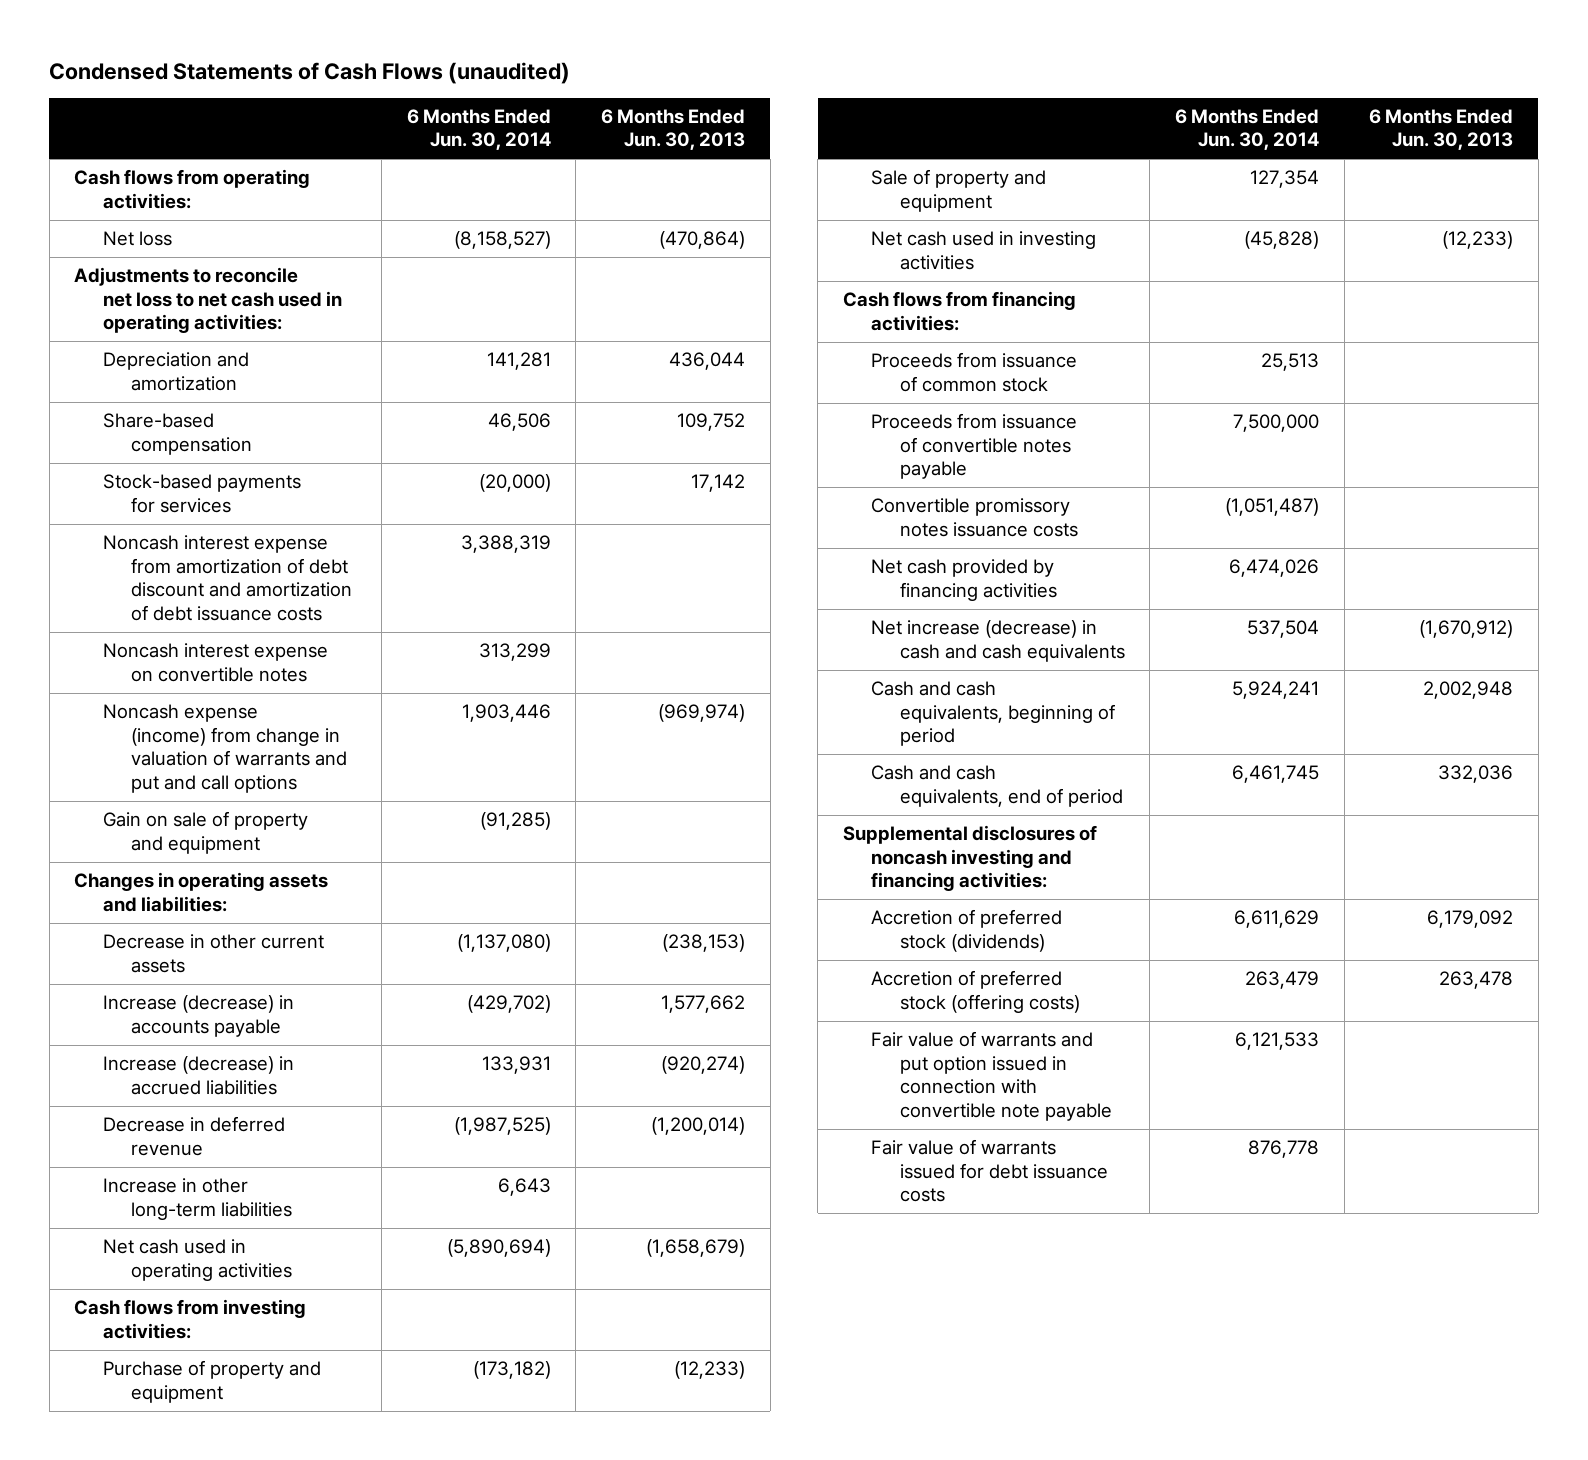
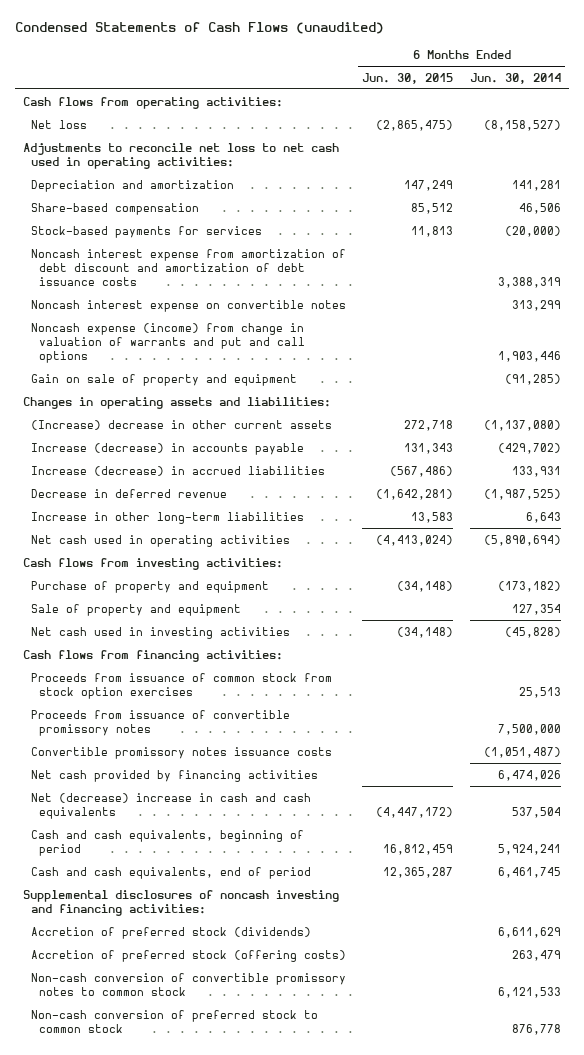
- | 6 Months Ended Jun. 30, 2014 | 6 Months Ended Jun. 30, 2013
+ | 6 Months Ended Jun. 30, 2015 | 6 Months Ended Jun. 30, 2014
- Decrease in other current assets | (1,137,080) | (238,153)
+ (Increase) decrease in other current assets | 272,718 | (1,137,080)
- Proceeds from issuance of common stock | 25,513 |
- Proceeds from issuance of convertible notes payable | 7,500,000 |
+ Proceeds from issuance of common stock from stock option exercises | | 25,513
+ Proceeds from issuance of convertible promissory notes | | 7,500,000
- Net increase (decrease) in cash and cash equivalents | 537,504 | (1,670,912)
+ Net (decrease) increase in cash and cash equivalents | (4,447,172) | 537,504
- Fair value of warrants and put option issued in connection with convertible note payable | 6,121,533 |
- Fair value of warrants issued for debt issuance costs | 876,778 |
+ Non-cash conversion of convertible promissory notes to common stock | | 6,121,533
+ Non-cash conversion of preferred stock to common stock | | 876,778

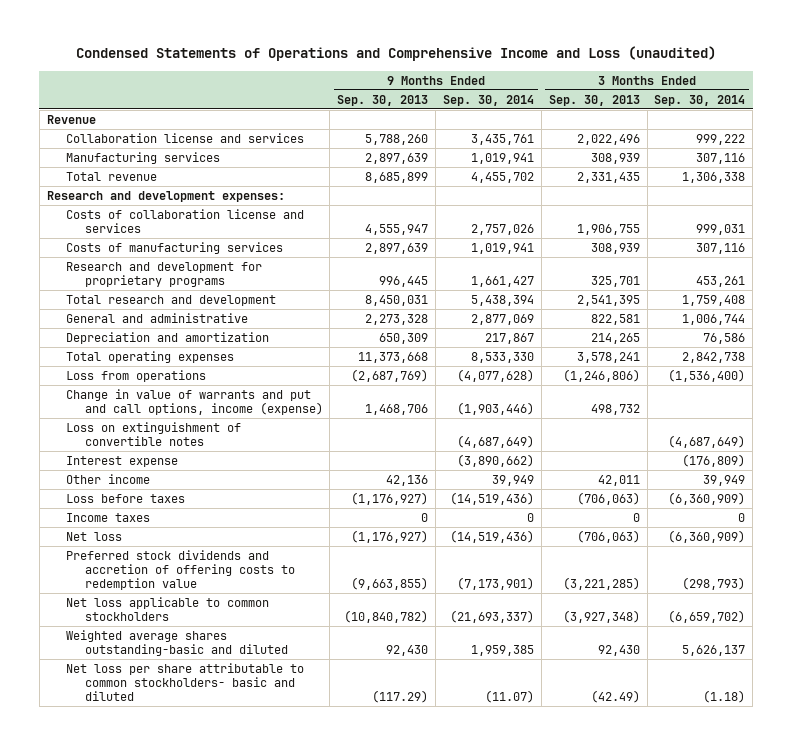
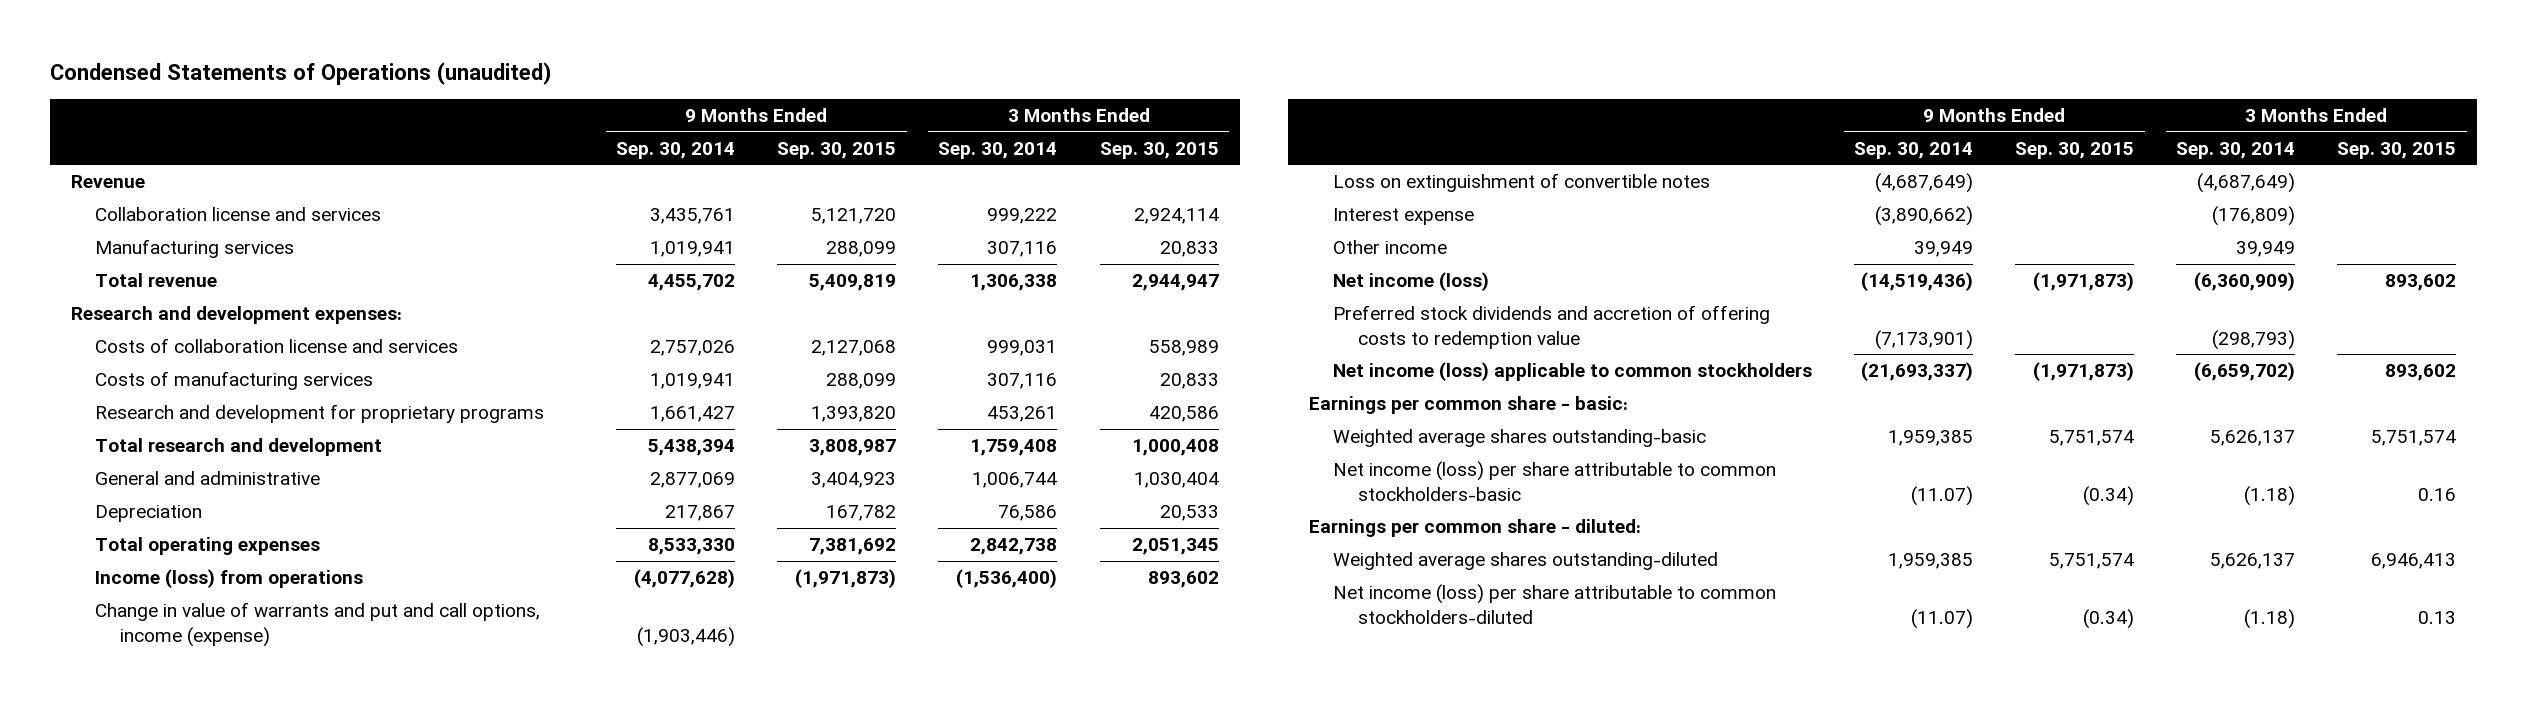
- Condensed Statements of Operations and Comprehensive Income and Loss (unaudited)
+ Condensed Statements of Operations (unaudited)
- | 9 Months Ended Sep. 30, 2013 | 9 Months Ended Sep. 30, 2014 | 3 Months Ended Sep. 30, 2013 | 3 Months Ended Sep. 30, 2014
+ | 9 Months Ended Sep. 30, 2014 | 9 Months Ended Sep. 30, 2015 | 3 Months Ended Sep. 30, 2014 | 3 Months Ended Sep. 30, 2015
- Depreciation and amortization | 650,309 | 217,867 | 214,265 | 76,586
+ Depreciation | 217,867 | 167,782 | 76,586 | 20,533
- Loss from operations | (2,687,769) | (4,077,628) | (1,246,806) | (1,536,400)
+ Income (loss) from operations | (4,077,628) | (1,971,873) | (1,536,400) | 893,602
- Loss before taxes | (1,176,927) | (14,519,436) | (706,063) | (6,360,909)
- Income taxes | 0 | 0 | 0 | 0
- Net loss | (1,176,927) | (14,519,436) | (706,063) | (6,360,909)
+ Net income (loss) | (14,519,436) | (1,971,873) | (6,360,909) | 893,602
- Net loss applicable to common stockholders | (10,840,782) | (21,693,337) | (3,927,348) | (6,659,702)
- Weighted average shares outstanding-basic and diluted | 92,430 | 1,959,385 | 92,430 | 5,626,137
- Net loss per share attributable to common stockholders- basic and diluted | (117.29) | (11.07) | (42.49) | (1.18)
+ Net income (loss) applicable to common stockholders | (21,693,337) | (1,971,873) | (6,659,702) | 893,602
+ Earnings per common share - basic:
+ Weighted average shares outstanding-basic | 1,959,385 | 5,751,574 | 5,626,137 | 5,751,574
+ Net income (loss) per share attributable to common stockholders-basic | (11.07) | (0.34) | (1.18) | 0.16
+ Earnings per common share - diluted:
+ Weighted average shares outstanding-diluted | 1,959,385 | 5,751,574 | 5,626,137 | 6,946,413
+ Net income (loss) per share attributable to common stockholders-diluted | (11.07) | (0.34) | (1.18) | 0.13

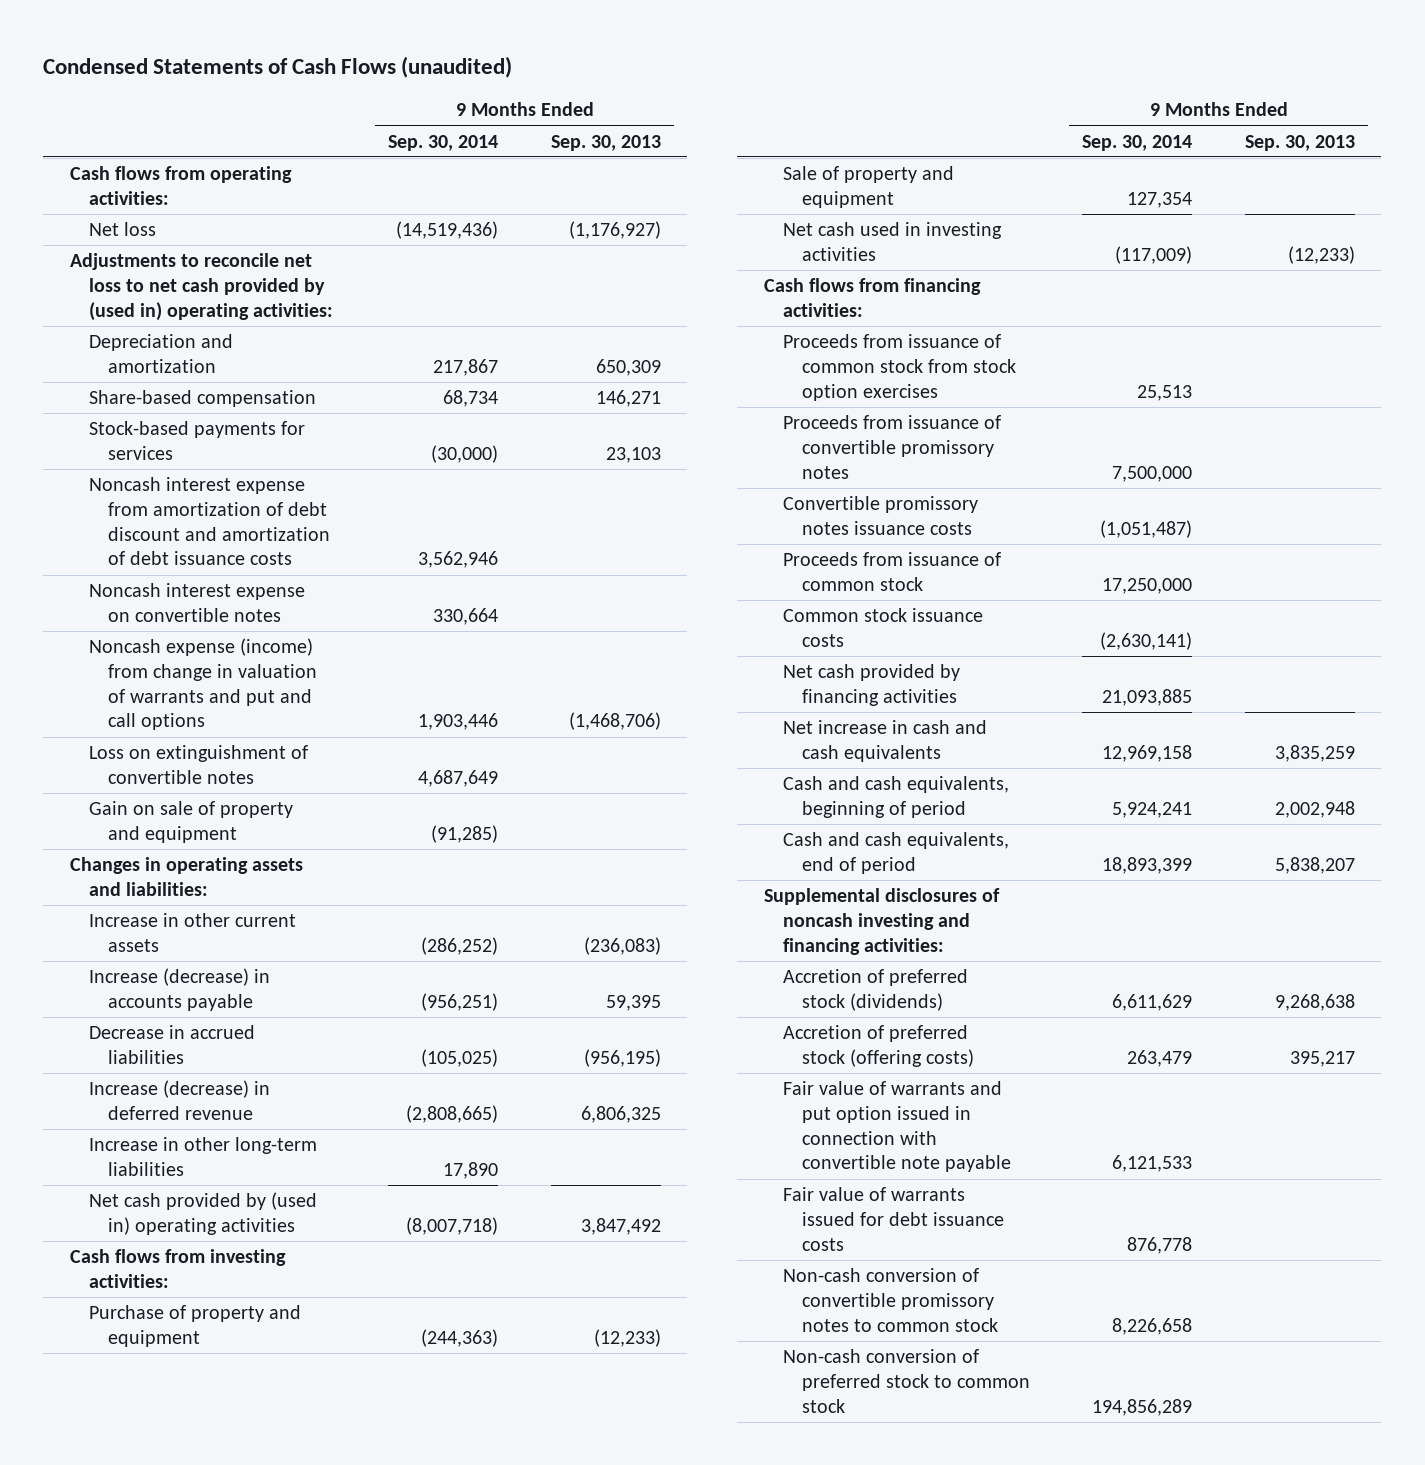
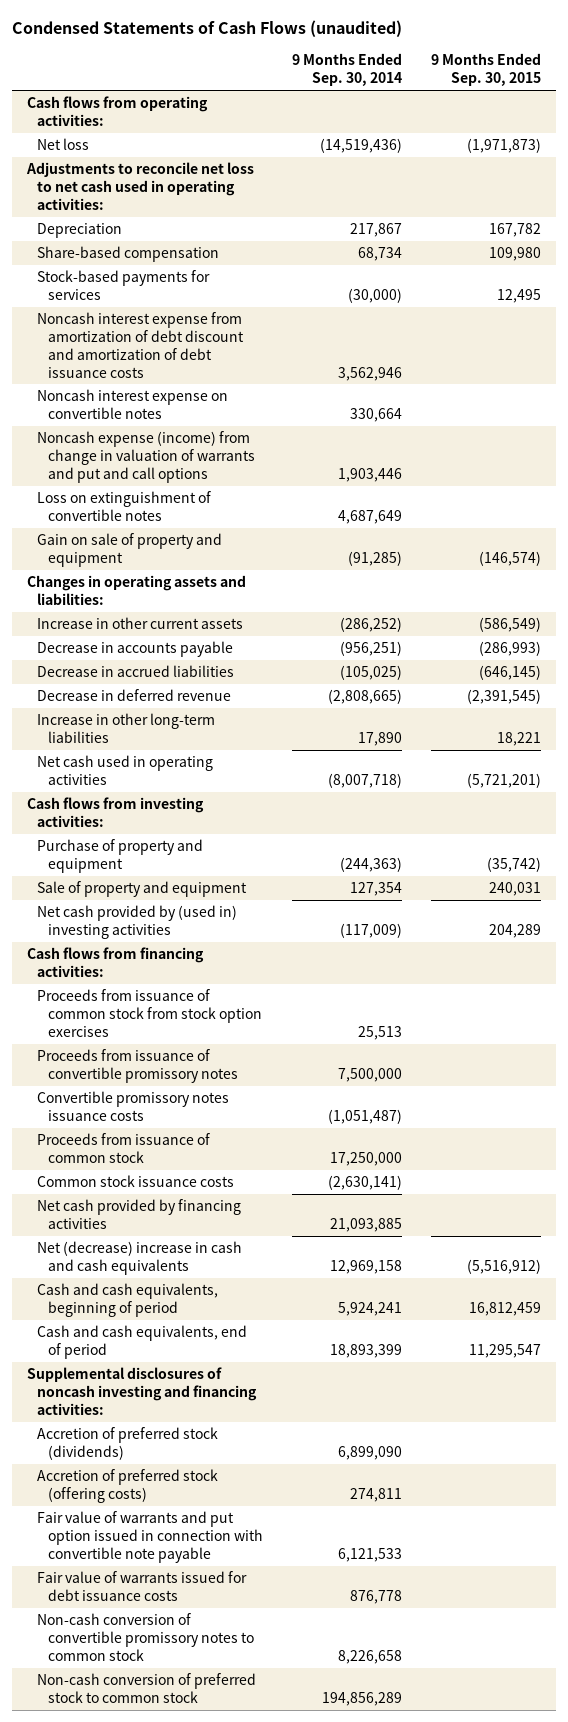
- | 9 Months Ended Sep. 30, 2014 | 9 Months Ended Sep. 30, 2013
+ | 9 Months Ended Sep. 30, 2014 | 9 Months Ended Sep. 30, 2015
- Adjustments to reconcile net loss to net cash provided by (used in) operating activities:
- Depreciation and amortization | 217,867 | 650,309
+ Adjustments to reconcile net loss to net cash used in operating activities:
+ Depreciation | 217,867 | 167,782
- Increase (decrease) in accounts payable | (956,251) | 59,395
+ Decrease in accounts payable | (956,251) | (286,993)
- Increase (decrease) in deferred revenue | (2,808,665) | 6,806,325
+ Decrease in deferred revenue | (2,808,665) | (2,391,545)
- Net cash provided by (used in) operating activities | (8,007,718) | 3,847,492
+ Net cash used in operating activities | (8,007,718) | (5,721,201)
- Net cash used in investing activities | (117,009) | (12,233)
+ Net cash provided by (used in) investing activities | (117,009) | 204,289
- Net increase in cash and cash equivalents | 12,969,158 | 3,835,259
+ Net (decrease) increase in cash and cash equivalents | 12,969,158 | (5,516,912)
- Accretion of preferred stock (dividends) | 6,611,629 | 9,268,638
- Accretion of preferred stock (offering costs) | 263,479 | 395,217
+ Accretion of preferred stock (dividends) | 6,899,090 |
+ Accretion of preferred stock (offering costs) | 274,811 |

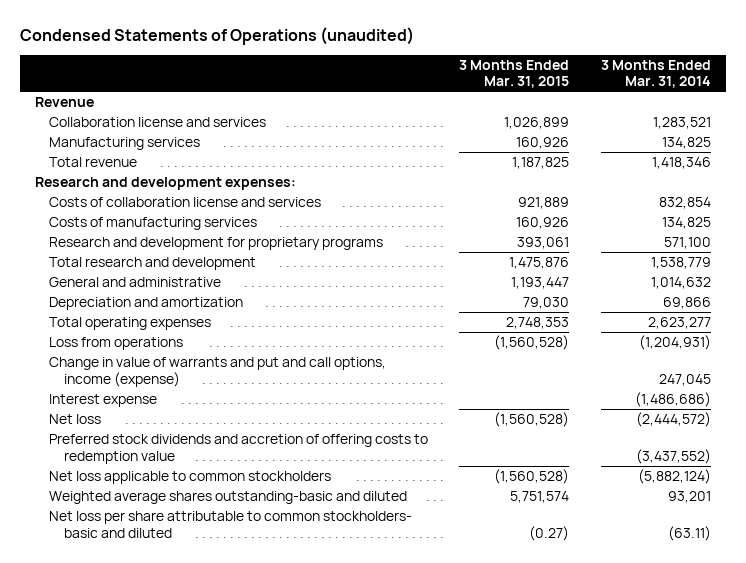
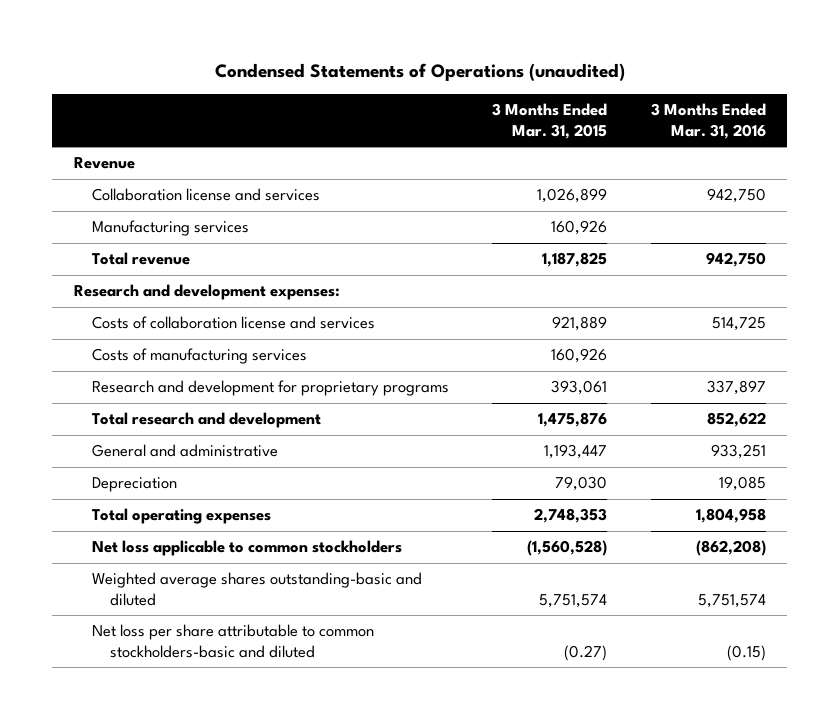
- | 3 Months Ended Mar. 31, 2015 | 3 Months Ended Mar. 31, 2014
+ | 3 Months Ended Mar. 31, 2015 | 3 Months Ended Mar. 31, 2016
- Depreciation and amortization | 79,030 | 69,866
+ Depreciation | 79,030 | 19,085
- Loss from operations | (1,560,528) | (1,204,931)
- Change in value of warrants and put and call options, income (expense) | | 247,045
- Interest expense | | (1,486,686)
- Net loss | (1,560,528) | (2,444,572)
- Preferred stock dividends and accretion of offering costs to redemption value | | (3,437,552)
- Net loss per share attributable to common stockholders- basic and diluted | (0.27) | (63.11)
+ Net loss per share attributable to common stockholders-basic and diluted | (0.27) | (0.15)

